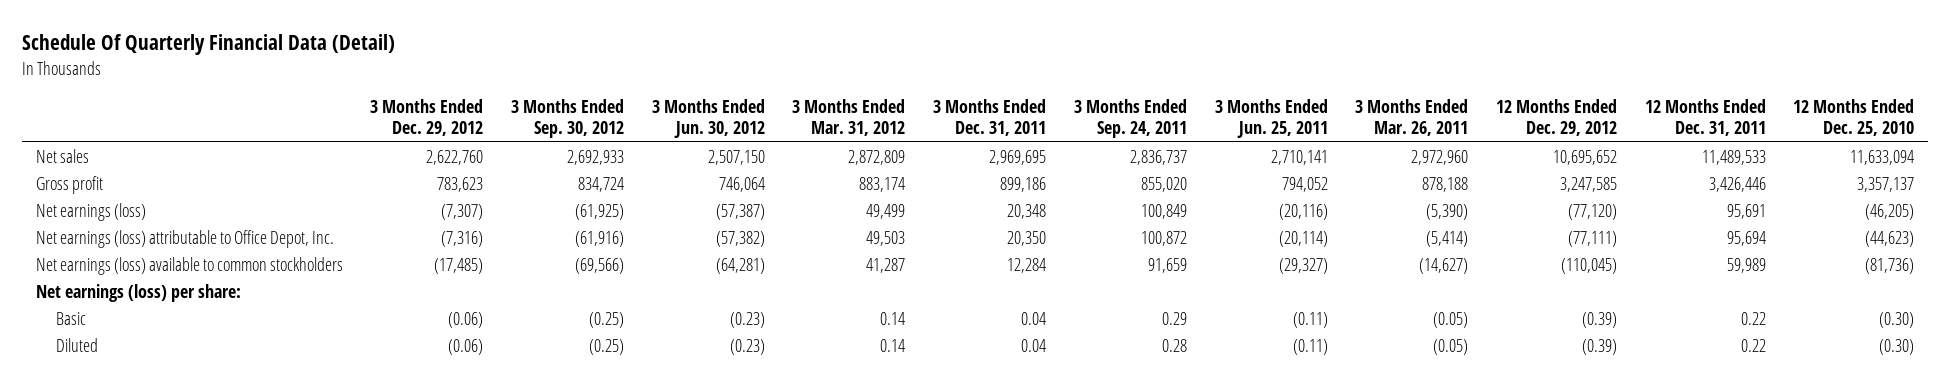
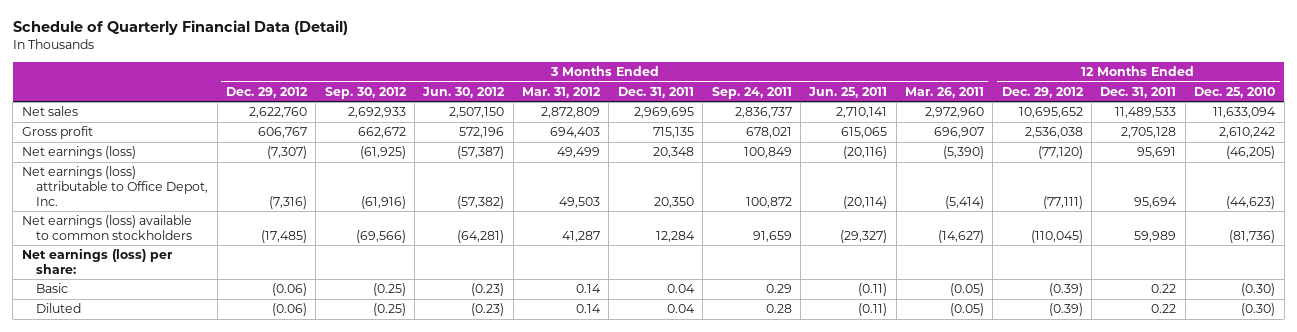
- Schedule Of Quarterly Financial Data (Detail)
+ Schedule of Quarterly Financial Data (Detail)
- Gross profit | 783,623 | 834,724 | 746,064 | 883,174 | 899,186 | 855,020 | 794,052 | 878,188 | 3,247,585 | 3,426,446 | 3,357,137
+ Gross profit | 606,767 | 662,672 | 572,196 | 694,403 | 715,135 | 678,021 | 615,065 | 696,907 | 2,536,038 | 2,705,128 | 2,610,242

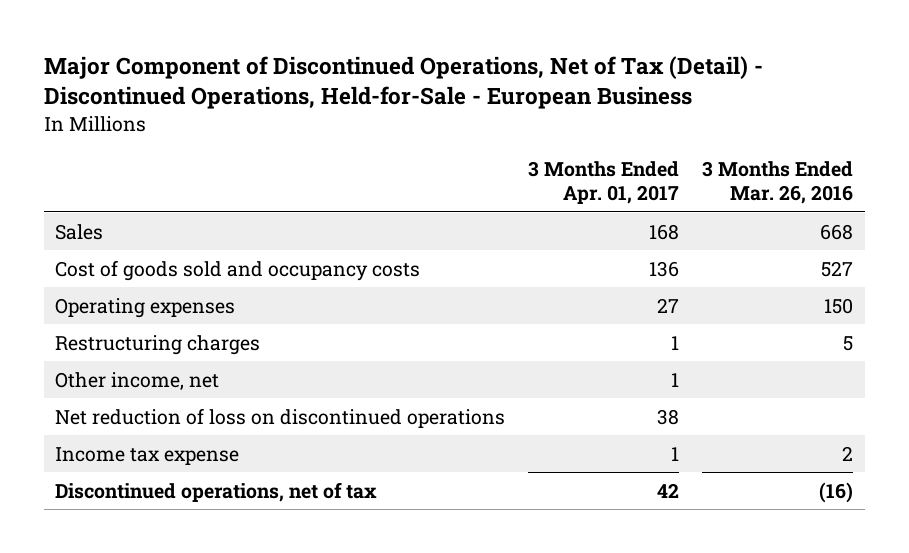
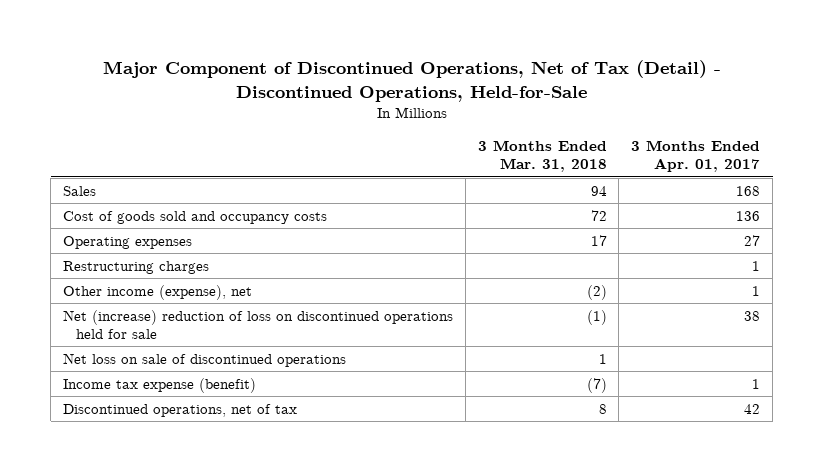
- Major Component of Discontinued Operations, Net of Tax (Detail) - Discontinued Operations, Held-for-Sale - European Business
+ Major Component of Discontinued Operations, Net of Tax (Detail) - Discontinued Operations, Held-for-Sale
- | 3 Months Ended Apr. 01, 2017 | 3 Months Ended Mar. 26, 2016
+ | 3 Months Ended Mar. 31, 2018 | 3 Months Ended Apr. 01, 2017
- Other income, net | 1 |
- Net reduction of loss on discontinued operations | 38 |
- Income tax expense | 1 | 2
+ Other income (expense), net | (2) | 1
+ Net (increase) reduction of loss on discontinued operations held for sale | (1) | 38
+ Net loss on sale of discontinued operations | 1 |
+ Income tax expense (benefit) | (7) | 1

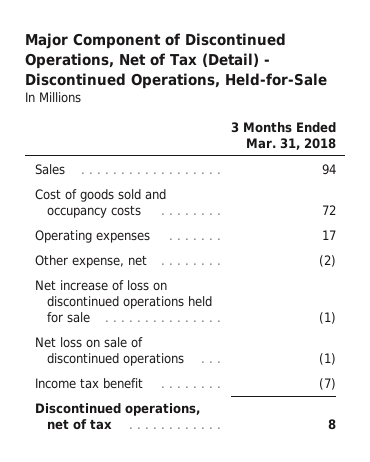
- | 3 Months Ended Mar. 31, 2018 | 3 Months Ended Apr. 01, 2017
+ | 3 Months Ended Mar. 31, 2018
- Restructuring charges | | 1
- Other income (expense), net | (2) | 1
- Net (increase) reduction of loss on discontinued operations held for sale | (1) | 38
- Net loss on sale of discontinued operations | 1 |
- Income tax expense (benefit) | (7) | 1
+ Other expense, net | (2)
+ Net increase of loss on discontinued operations held for sale | (1)
+ Net loss on sale of discontinued operations | (1)
+ Income tax benefit | (7)

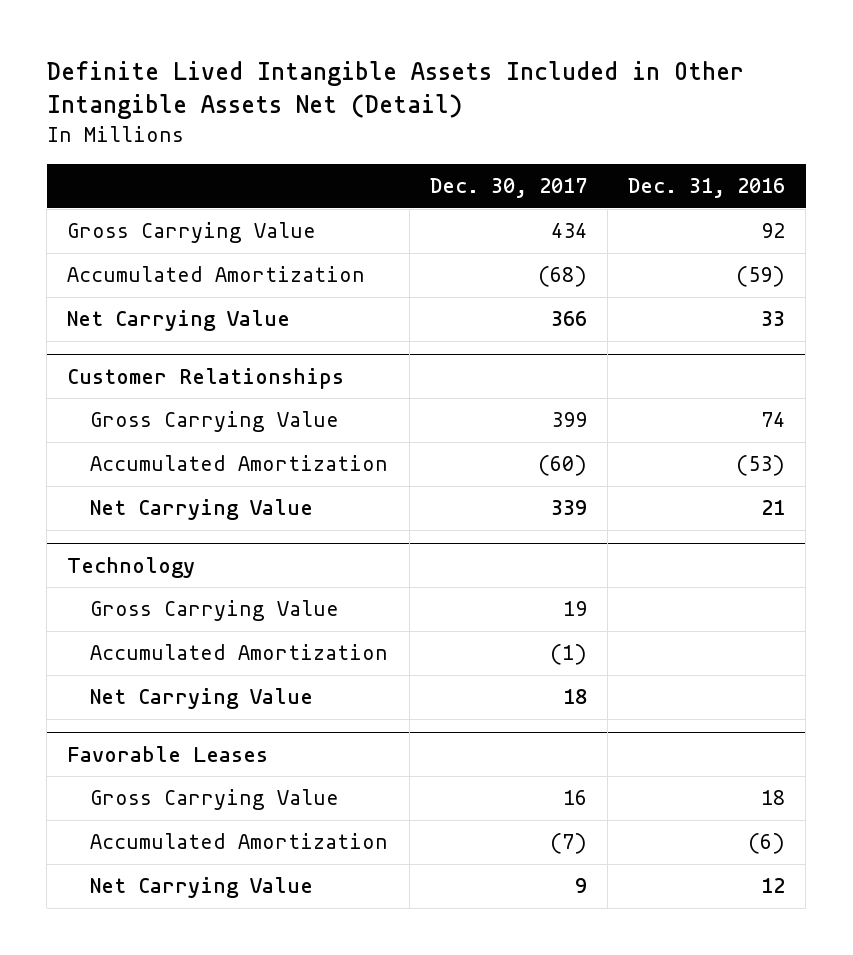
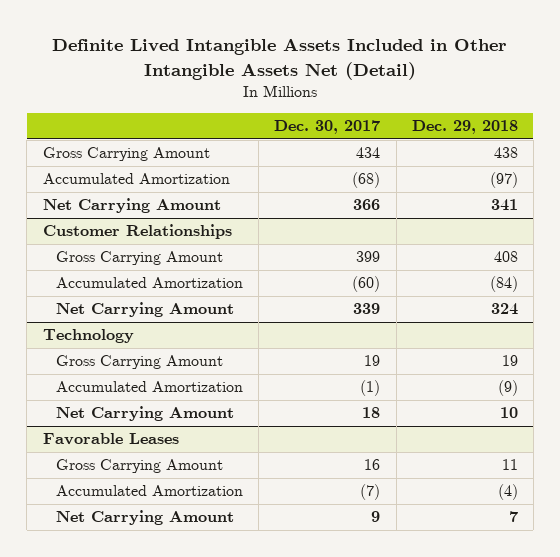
- | Dec. 30, 2017 | Dec. 31, 2016
+ | Dec. 30, 2017 | Dec. 29, 2018
- Gross Carrying Value | 434 | 92
+ Gross Carrying Amount | 434 | 438
- Net Carrying Value | 366 | 33
+ Net Carrying Amount | 366 | 341
@ Customer Relationships
- Gross Carrying Value | 399 | 74
+ Gross Carrying Amount | 399 | 408
- Net Carrying Value | 339 | 21
+ Net Carrying Amount | 339 | 324
@ Technology
- Gross Carrying Value | 19 |
+ Gross Carrying Amount | 19 | 19
- Net Carrying Value | 18 |
+ Net Carrying Amount | 18 | 10
@ Favorable Leases
- Gross Carrying Value | 16 | 18
+ Gross Carrying Amount | 16 | 11
- Net Carrying Value | 9 | 12
+ Net Carrying Amount | 9 | 7

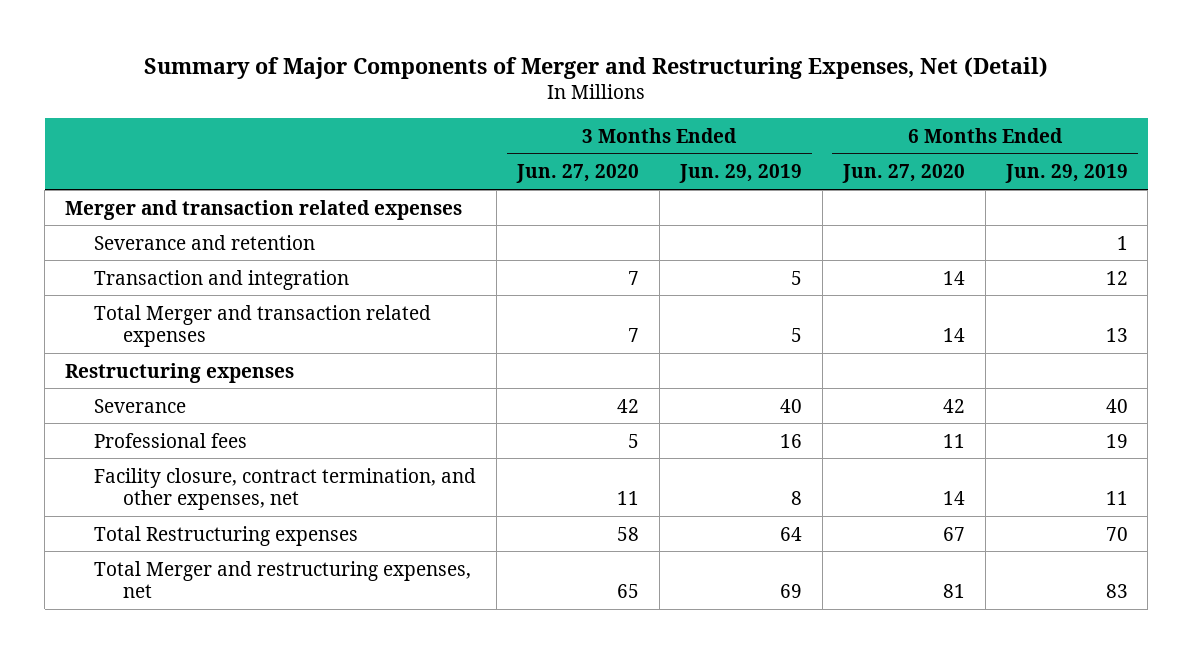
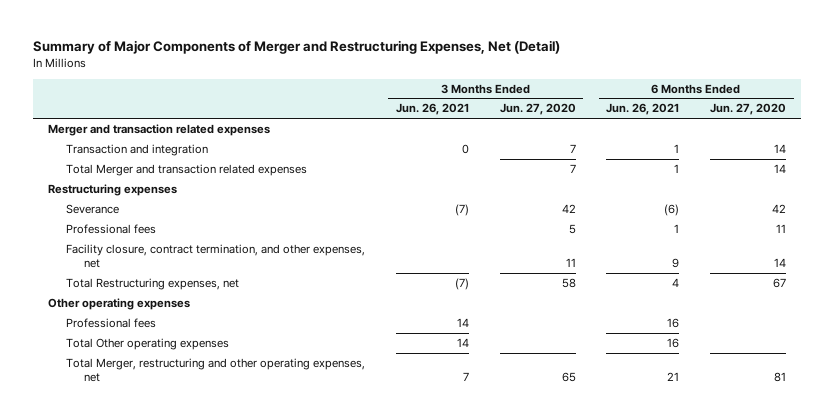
- | 3 Months Ended Jun. 27, 2020 | 3 Months Ended Jun. 29, 2019 | 6 Months Ended Jun. 27, 2020 | 6 Months Ended Jun. 29, 2019
+ | 3 Months Ended Jun. 26, 2021 | 3 Months Ended Jun. 27, 2020 | 6 Months Ended Jun. 26, 2021 | 6 Months Ended Jun. 27, 2020
- Severance and retention | | | | 1
- Total Restructuring expenses | 58 | 64 | 67 | 70
- Total Merger and restructuring expenses, net | 65 | 69 | 81 | 83
+ Total Restructuring expenses, net | (7) | 58 | 4 | 67
+ Other operating expenses
+ Professional fees | 14 | | 16 |
+ Total Other operating expenses | 14 | | 16 |
+ Total Merger, restructuring and other operating expenses, net | 7 | 65 | 21 | 81

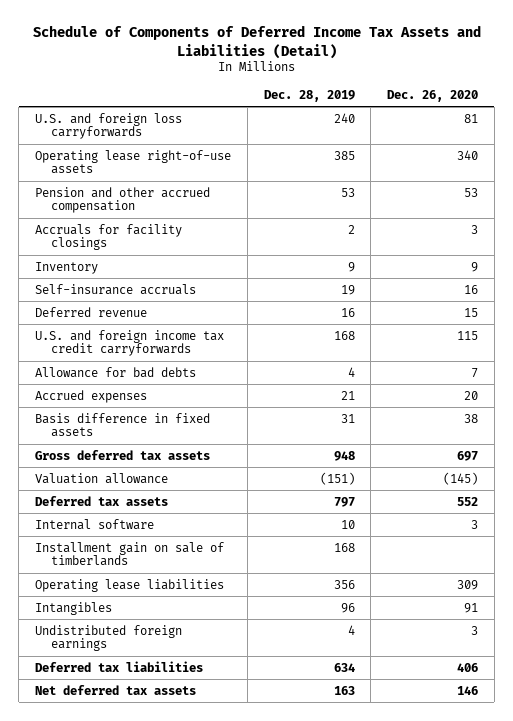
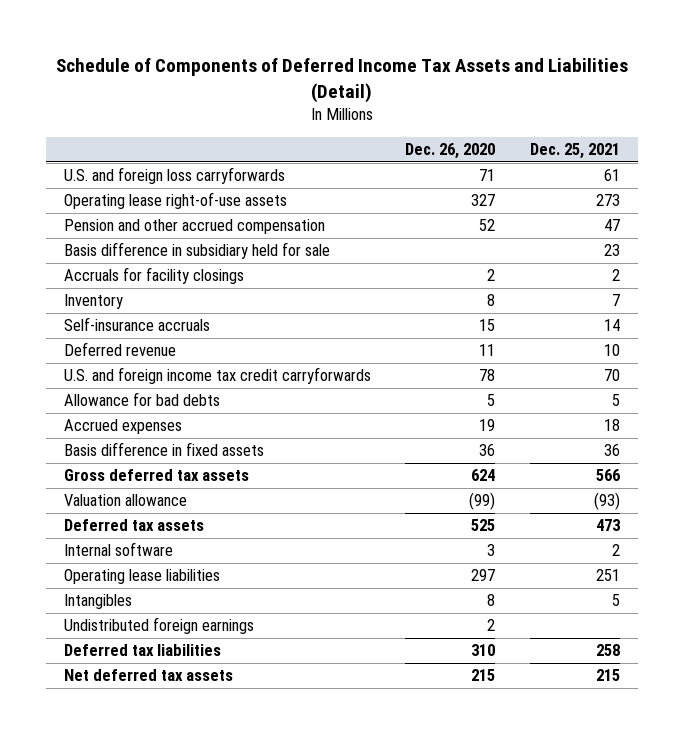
- | Dec. 28, 2019 | Dec. 26, 2020
+ | Dec. 26, 2020 | Dec. 25, 2021
- U.S. and foreign loss carryforwards | 240 | 81
- Operating lease right-of-use assets | 385 | 340
- Pension and other accrued compensation | 53 | 53
- Accruals for facility closings | 2 | 3
- Inventory | 9 | 9
- Self-insurance accruals | 19 | 16
- Deferred revenue | 16 | 15
- U.S. and foreign income tax credit carryforwards | 168 | 115
- Allowance for bad debts | 4 | 7
- Accrued expenses | 21 | 20
- Basis difference in fixed assets | 31 | 38
- Gross deferred tax assets | 948 | 697
- Valuation allowance | (151) | (145)
- Deferred tax assets | 797 | 552
+ U.S. and foreign loss carryforwards | 71 | 61
+ Operating lease right-of-use assets | 327 | 273
+ Pension and other accrued compensation | 52 | 47
+ Basis difference in subsidiary held for sale | | 23
+ Accruals for facility closings | 2 | 2
+ Inventory | 8 | 7
+ Self-insurance accruals | 15 | 14
+ Deferred revenue | 11 | 10
+ U.S. and foreign income tax credit carryforwards | 78 | 70
+ Allowance for bad debts | 5 | 5
+ Accrued expenses | 19 | 18
+ Basis difference in fixed assets | 36 | 36
+ Gross deferred tax assets | 624 | 566
+ Valuation allowance | (99) | (93)
+ Deferred tax assets | 525 | 473
- Installment gain on sale of timberlands | 168 |
- Operating lease liabilities | 356 | 309
- Intangibles | 96 | 91
- Undistributed foreign earnings | 4 | 3
- Deferred tax liabilities | 634 | 406
- Net deferred tax assets | 163 | 146
+ Operating lease liabilities | 297 | 251
+ Intangibles | 8 | 5
+ Undistributed foreign earnings | 2 |
+ Deferred tax liabilities | 310 | 258
+ Net deferred tax assets | 215 | 215

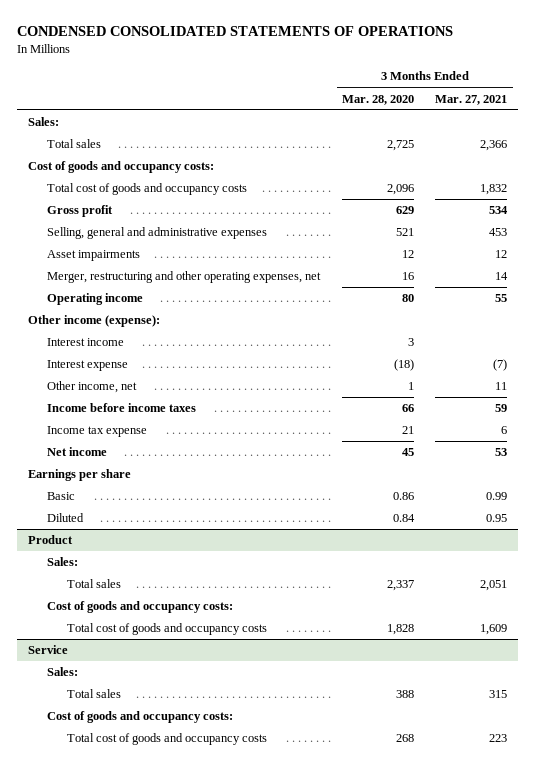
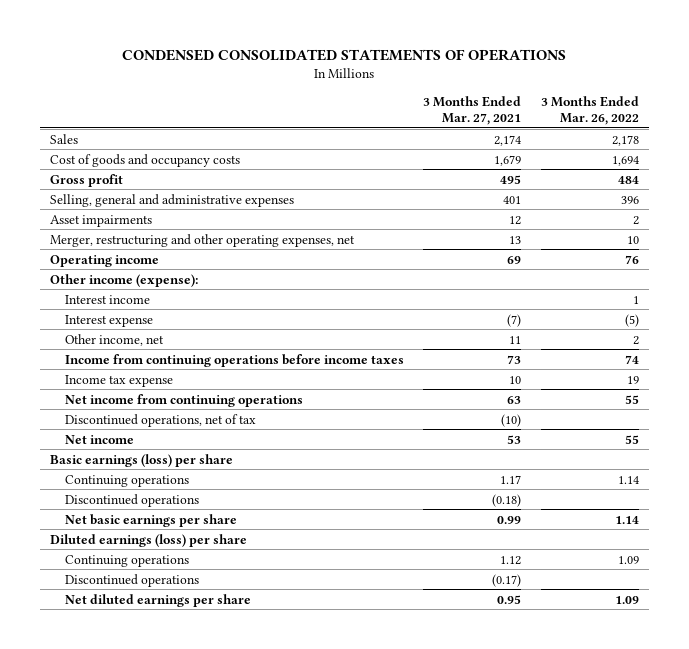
- | 3 Months Ended Mar. 28, 2020 | 3 Months Ended Mar. 27, 2021
+ | 3 Months Ended Mar. 27, 2021 | 3 Months Ended Mar. 26, 2022
- Sales:
- Total sales | 2,725 | 2,366
- Cost of goods and occupancy costs:
- Total cost of goods and occupancy costs | 2,096 | 1,832
- Gross profit | 629 | 534
- Selling, general and administrative expenses | 521 | 453
+ Sales | 2,174 | 2,178
+ Cost of goods and occupancy costs | 1,679 | 1,694
+ Gross profit | 495 | 484
+ Selling, general and administrative expenses | 401 | 396
- Merger, restructuring and other operating expenses, net | 16 | 14
- Operating income | 80 | 55
+ Merger, restructuring and other operating expenses, net | 13 | 10
+ Operating income | 69 | 76
- Income before income taxes | 66 | 59
- Income tax expense | 21 | 6
+ Income from continuing operations before income taxes | 73 | 74
+ Income tax expense | 10 | 19
+ Net income from continuing operations | 63 | 55
+ Discontinued operations, net of tax | (10) |
- Earnings per share
- Basic | 0.86 | 0.99
- Diluted | 0.84 | 0.95
- Product
- Sales:
- Total sales | 2,337 | 2,051
- Cost of goods and occupancy costs:
- Total cost of goods and occupancy costs | 1,828 | 1,609
- Service
- Sales:
- Total sales | 388 | 315
- Cost of goods and occupancy costs:
- Total cost of goods and occupancy costs | 268 | 223
+ Basic earnings (loss) per share
+ Continuing operations | 1.17 | 1.14
+ Discontinued operations | (0.18) |
+ Net basic earnings per share | 0.99 | 1.14
+ Diluted earnings (loss) per share
+ Continuing operations | 1.12 | 1.09
+ Discontinued operations | (0.17) |
+ Net diluted earnings per share | 0.95 | 1.09

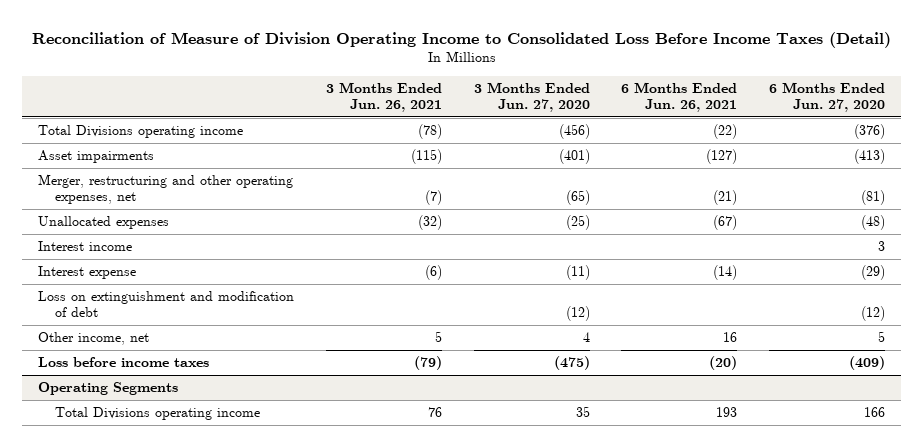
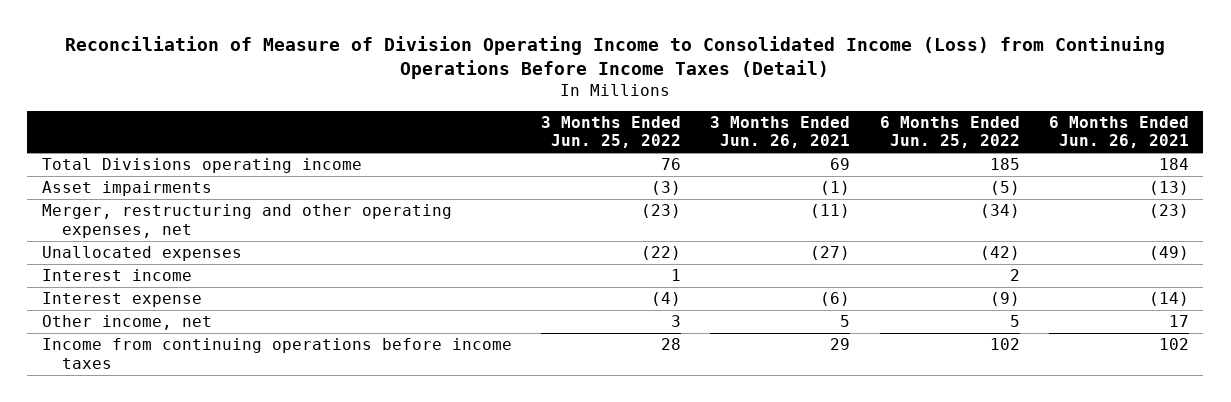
- Reconciliation of Measure of Division Operating Income to Consolidated Loss Before Income Taxes (Detail)
+ Reconciliation of Measure of Division Operating Income to Consolidated Income (Loss) from Continuing Operations Before Income Taxes (Detail)
- | 3 Months Ended Jun. 26, 2021 | 3 Months Ended Jun. 27, 2020 | 6 Months Ended Jun. 26, 2021 | 6 Months Ended Jun. 27, 2020
+ | 3 Months Ended Jun. 25, 2022 | 3 Months Ended Jun. 26, 2021 | 6 Months Ended Jun. 25, 2022 | 6 Months Ended Jun. 26, 2021
- Total Divisions operating income | (78) | (456) | (22) | (376)
- Asset impairments | (115) | (401) | (127) | (413)
- Merger, restructuring and other operating expenses, net | (7) | (65) | (21) | (81)
- Unallocated expenses | (32) | (25) | (67) | (48)
+ Total Divisions operating income | 76 | 69 | 185 | 184
+ Asset impairments | (3) | (1) | (5) | (13)
+ Merger, restructuring and other operating expenses, net | (23) | (11) | (34) | (23)
+ Unallocated expenses | (22) | (27) | (42) | (49)
- Loss on extinguishment and modification of debt | | (12) | | (12)
- Other income, net | 5 | 4 | 16 | 5
- Loss before income taxes | (79) | (475) | (20) | (409)
- Operating Segments
- Total Divisions operating income | 76 | 35 | 193 | 166
+ Other income, net | 3 | 5 | 5 | 17
+ Income from continuing operations before income taxes | 28 | 29 | 102 | 102

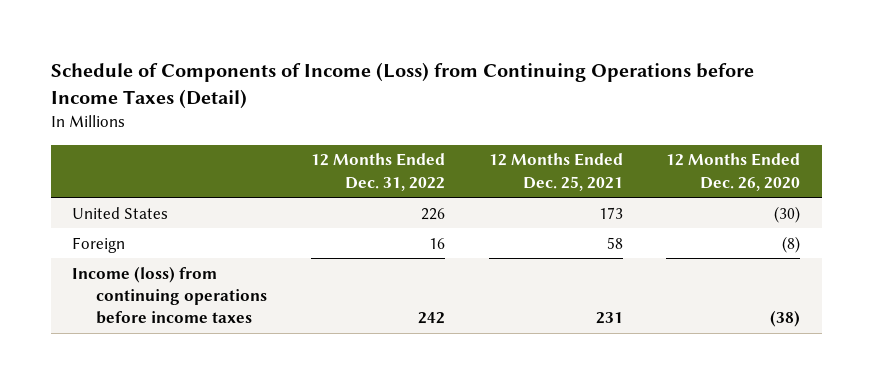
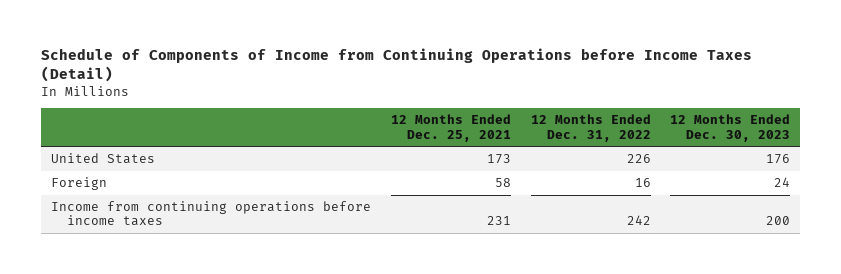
- Schedule of Components of Income (Loss) from Continuing Operations before Income Taxes (Detail)
+ Schedule of Components of Income from Continuing Operations before Income Taxes (Detail)
- | 12 Months Ended Dec. 31, 2022 | 12 Months Ended Dec. 25, 2021 | 12 Months Ended Dec. 26, 2020
+ | 12 Months Ended Dec. 25, 2021 | 12 Months Ended Dec. 31, 2022 | 12 Months Ended Dec. 30, 2023
- Income (loss) from continuing operations before income taxes | 242 | 231 | (38)
+ Income from continuing operations before income taxes | 231 | 242 | 200

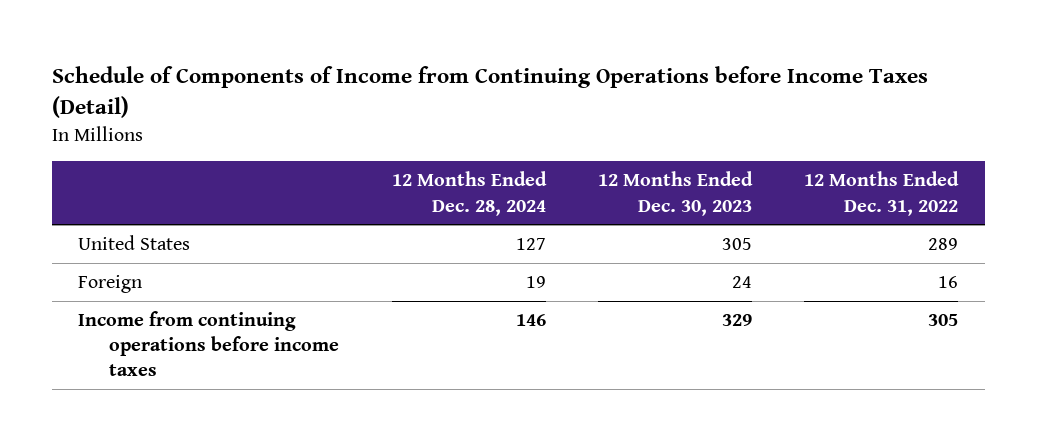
- | 12 Months Ended Dec. 25, 2021 | 12 Months Ended Dec. 31, 2022 | 12 Months Ended Dec. 30, 2023
+ | 12 Months Ended Dec. 28, 2024 | 12 Months Ended Dec. 30, 2023 | 12 Months Ended Dec. 31, 2022
- United States | 173 | 226 | 176
+ United States | 127 | 305 | 289
- Income from continuing operations before income taxes | 231 | 242 | 200
+ Income from continuing operations before income taxes | 146 | 329 | 305

